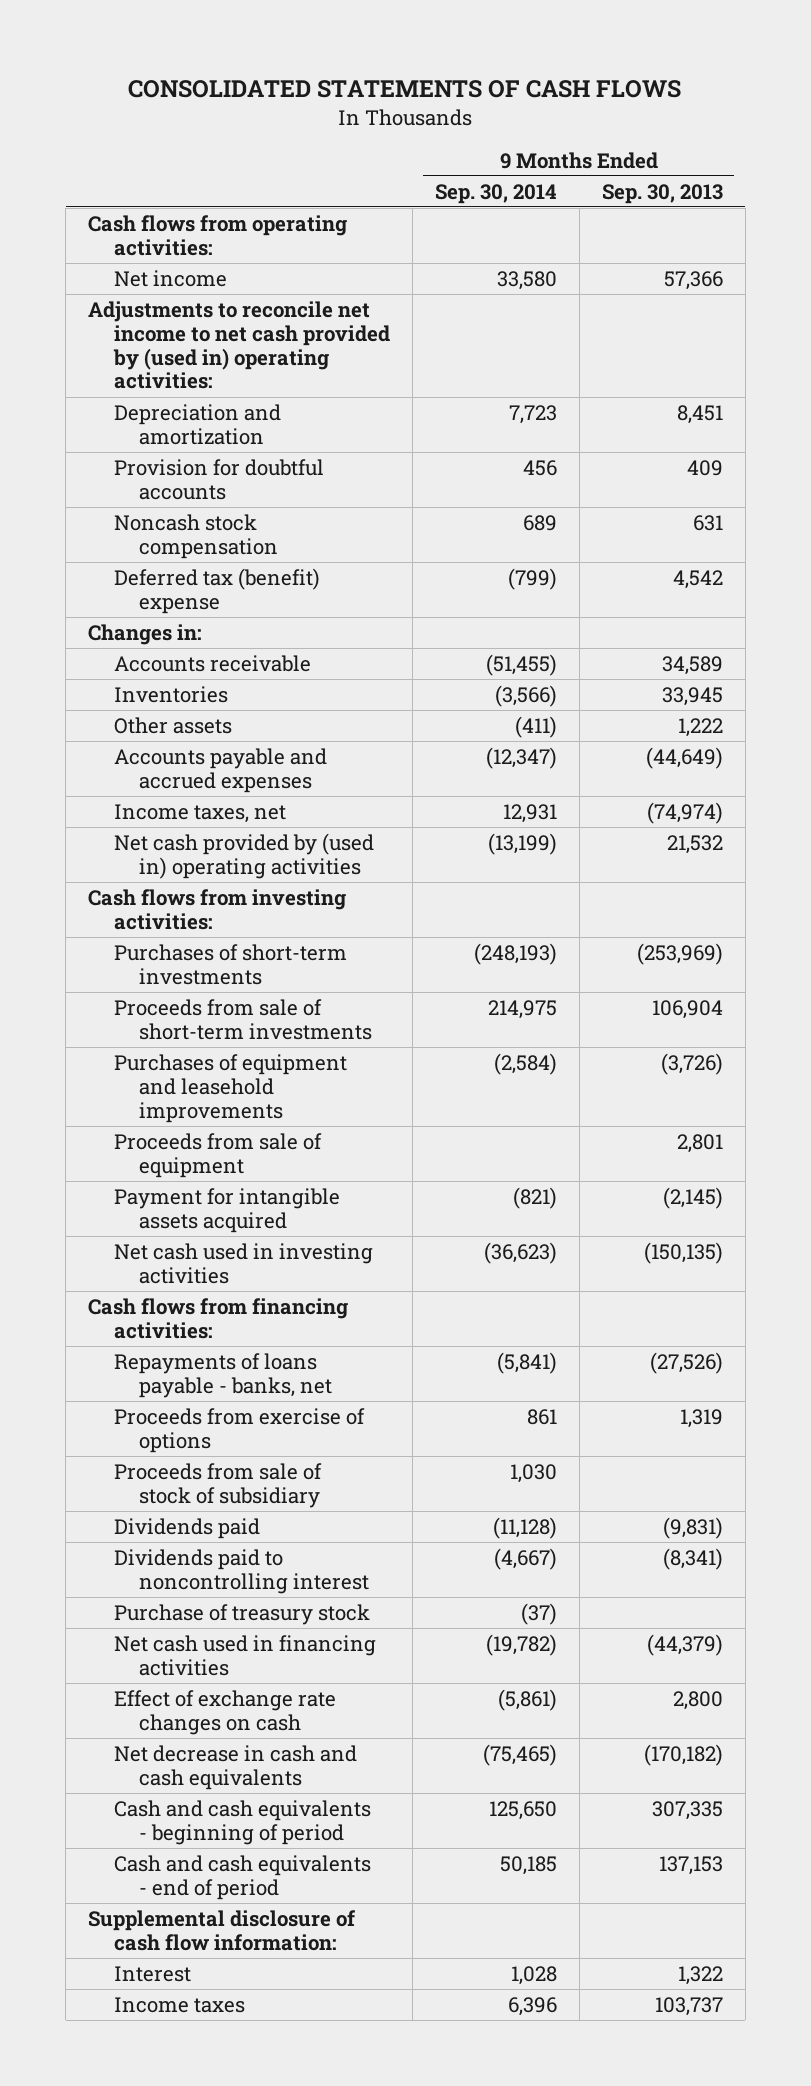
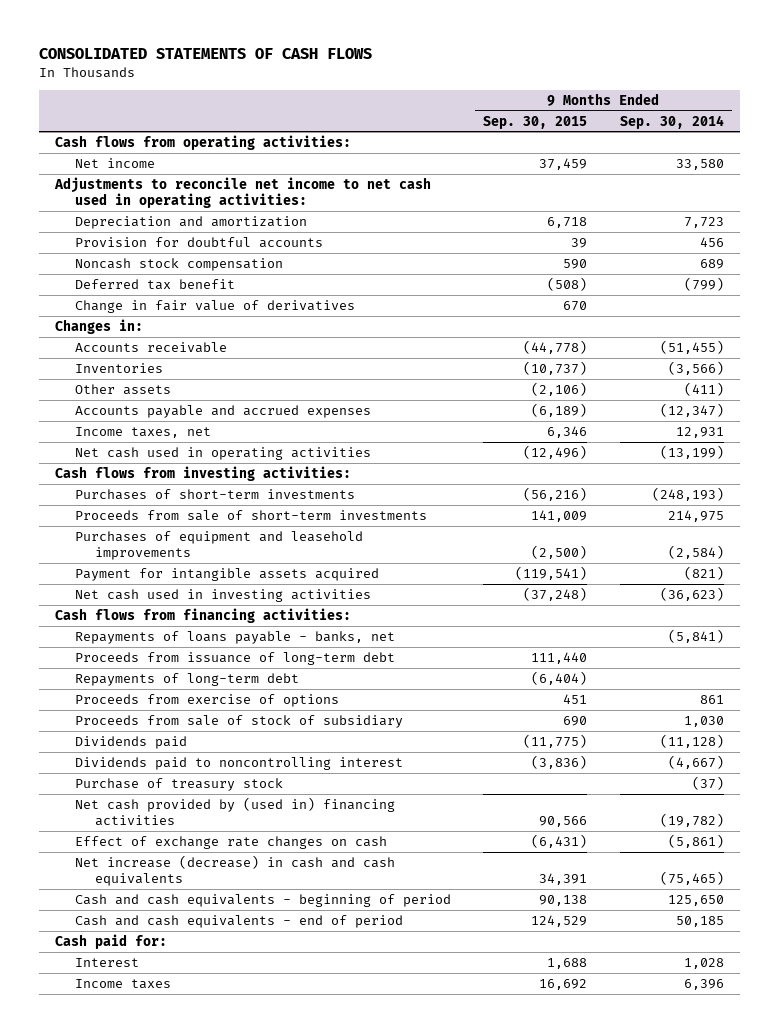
- | 9 Months Ended Sep. 30, 2014 | 9 Months Ended Sep. 30, 2013
+ | 9 Months Ended Sep. 30, 2015 | 9 Months Ended Sep. 30, 2014
- Adjustments to reconcile net income to net cash provided by (used in) operating activities:
+ Adjustments to reconcile net income to net cash used in operating activities:
- Deferred tax (benefit) expense | (799) | 4,542
+ Deferred tax benefit | (508) | (799)
+ Change in fair value of derivatives | 670 |
- Net cash provided by (used in) operating activities | (13,199) | 21,532
+ Net cash used in operating activities | (12,496) | (13,199)
- Proceeds from sale of equipment | | 2,801
+ Proceeds from issuance of long-term debt | 111,440 |
+ Repayments of long-term debt | (6,404) |
- Net cash used in financing activities | (19,782) | (44,379)
+ Net cash provided by (used in) financing activities | 90,566 | (19,782)
- Net decrease in cash and cash equivalents | (75,465) | (170,182)
+ Net increase (decrease) in cash and cash equivalents | 34,391 | (75,465)
- Supplemental disclosure of cash flow information:
+ Cash paid for:

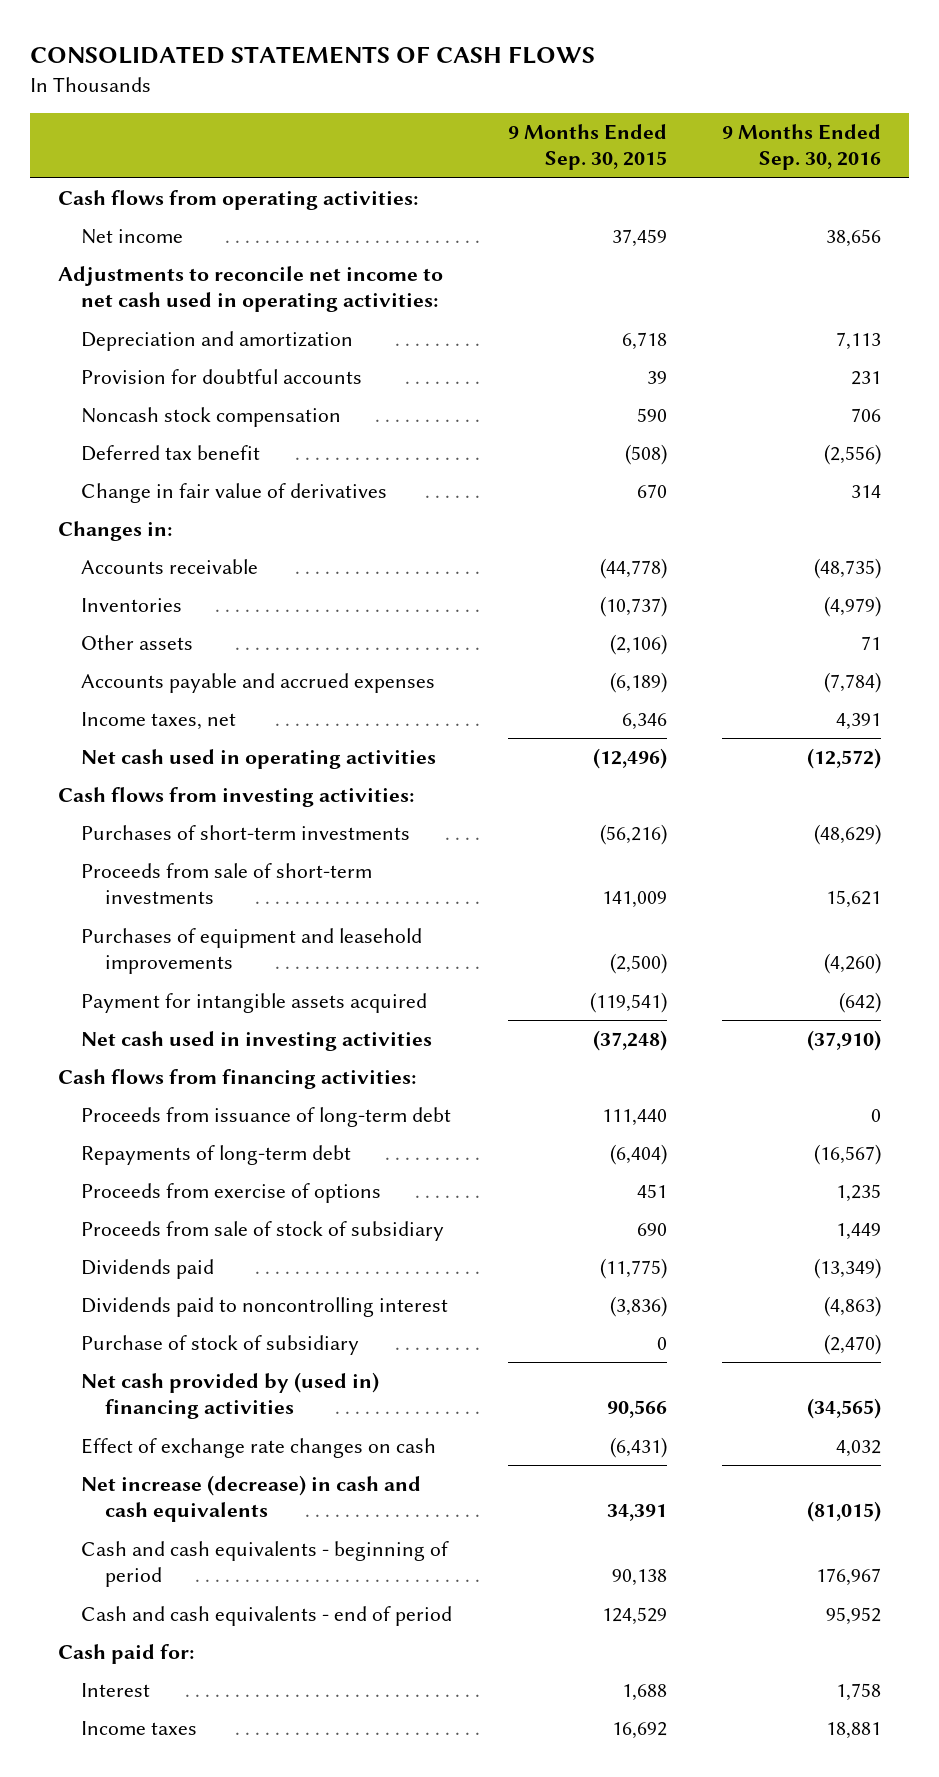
- | 9 Months Ended Sep. 30, 2015 | 9 Months Ended Sep. 30, 2014
+ | 9 Months Ended Sep. 30, 2015 | 9 Months Ended Sep. 30, 2016
- Repayments of loans payable - banks, net | | (5,841)
- Purchase of treasury stock | | (37)
+ Purchase of stock of subsidiary | 0 | (2,470)

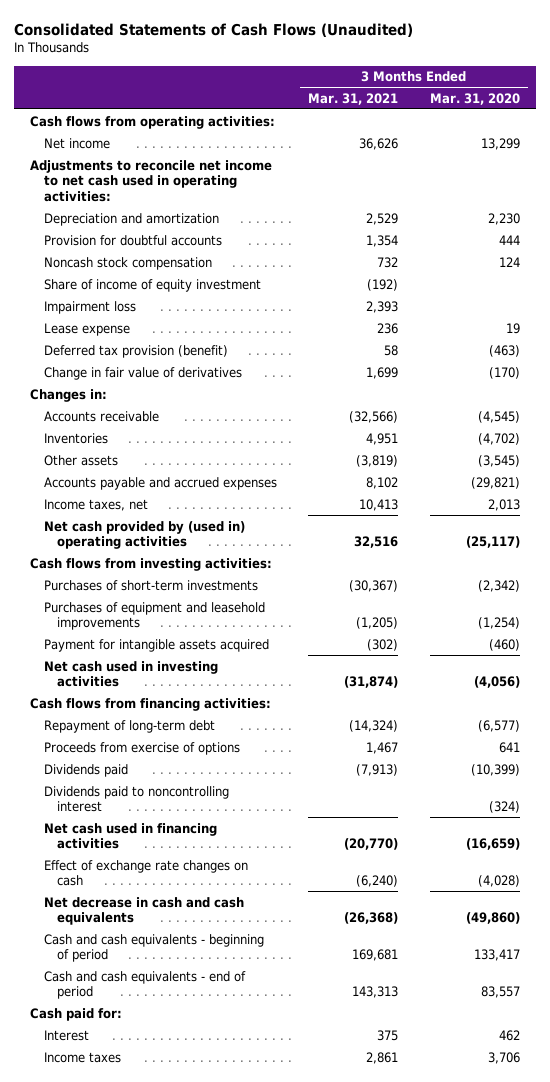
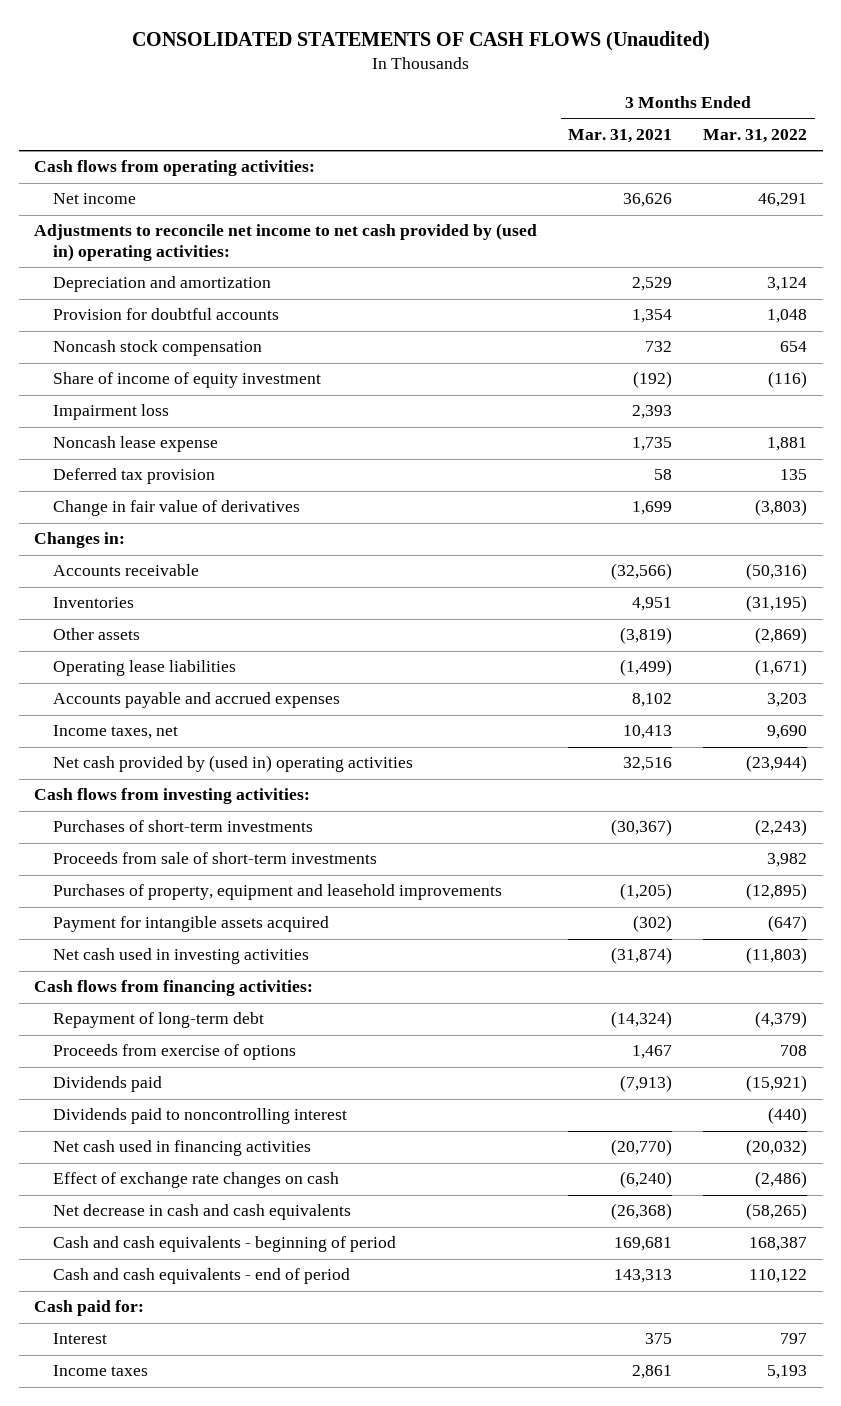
- Consolidated Statements of Cash Flows (Unaudited)
+ CONSOLIDATED STATEMENTS OF CASH FLOWS (Unaudited)
- | 3 Months Ended Mar. 31, 2021 | 3 Months Ended Mar. 31, 2020
+ | 3 Months Ended Mar. 31, 2021 | 3 Months Ended Mar. 31, 2022
- Adjustments to reconcile net income to net cash used in operating activities:
+ Adjustments to reconcile net income to net cash provided by (used in) operating activities:
- Lease expense | 236 | 19
- Deferred tax provision (benefit) | 58 | (463)
+ Noncash lease expense | 1,735 | 1,881
+ Deferred tax provision | 58 | 135
+ Operating lease liabilities | (1,499) | (1,671)
- Purchases of equipment and leasehold improvements | (1,205) | (1,254)
+ Proceeds from sale of short-term investments | | 3,982
+ Purchases of property, equipment and leasehold improvements | (1,205) | (12,895)

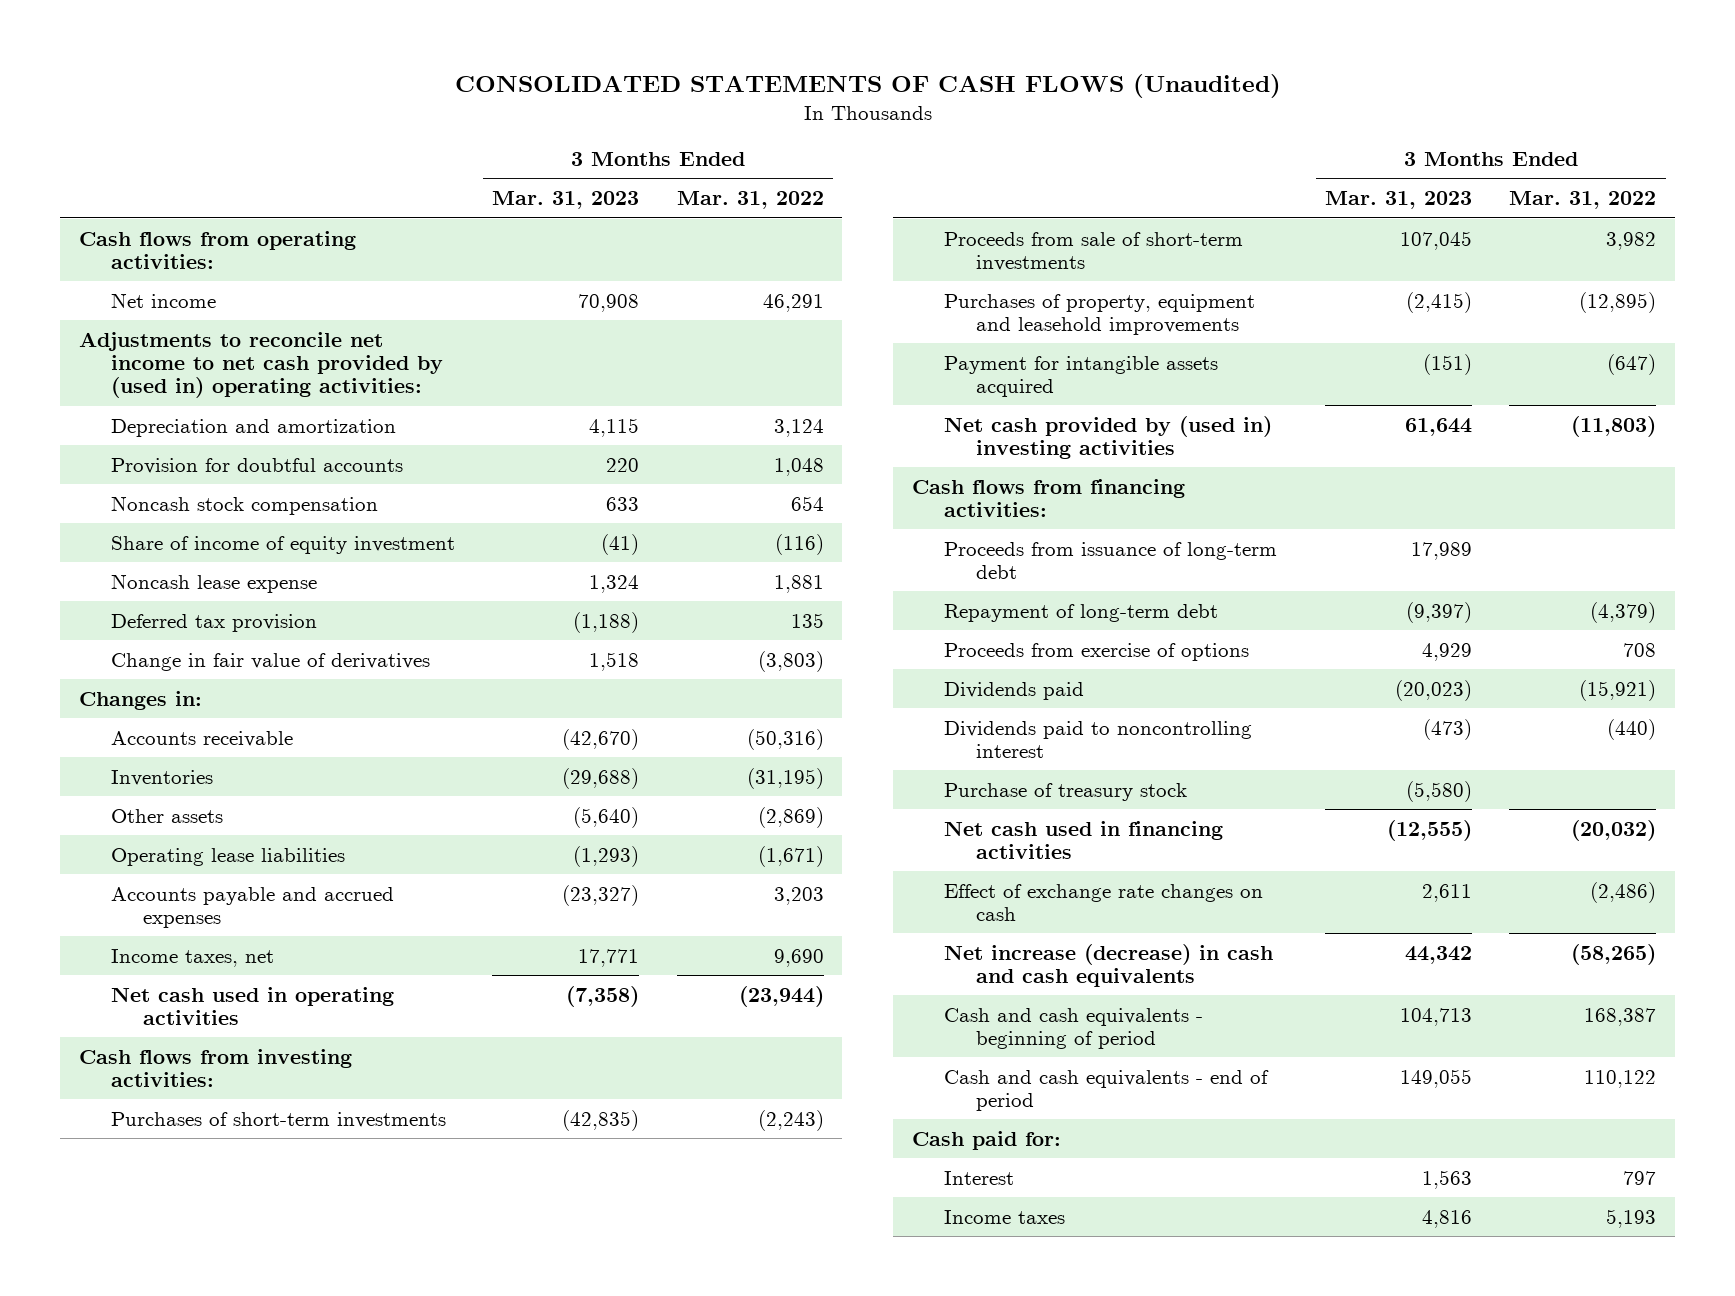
- | 3 Months Ended Mar. 31, 2021 | 3 Months Ended Mar. 31, 2022
+ | 3 Months Ended Mar. 31, 2023 | 3 Months Ended Mar. 31, 2022
- Impairment loss | 2,393 |
- Net cash provided by (used in) operating activities | 32,516 | (23,944)
+ Net cash used in operating activities | (7,358) | (23,944)
- Net cash used in investing activities | (31,874) | (11,803)
+ Net cash provided by (used in) investing activities | 61,644 | (11,803)
+ Proceeds from issuance of long-term debt | 17,989 |
+ Purchase of treasury stock | (5,580) |
- Net decrease in cash and cash equivalents | (26,368) | (58,265)
+ Net increase (decrease) in cash and cash equivalents | 44,342 | (58,265)

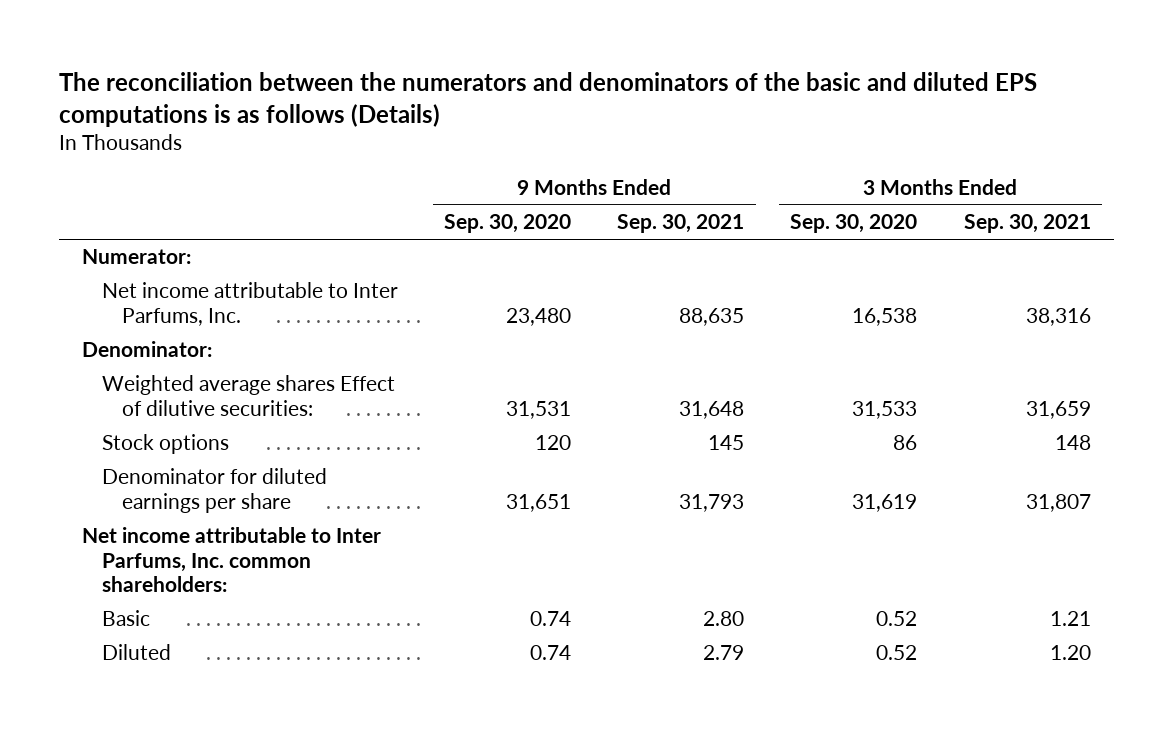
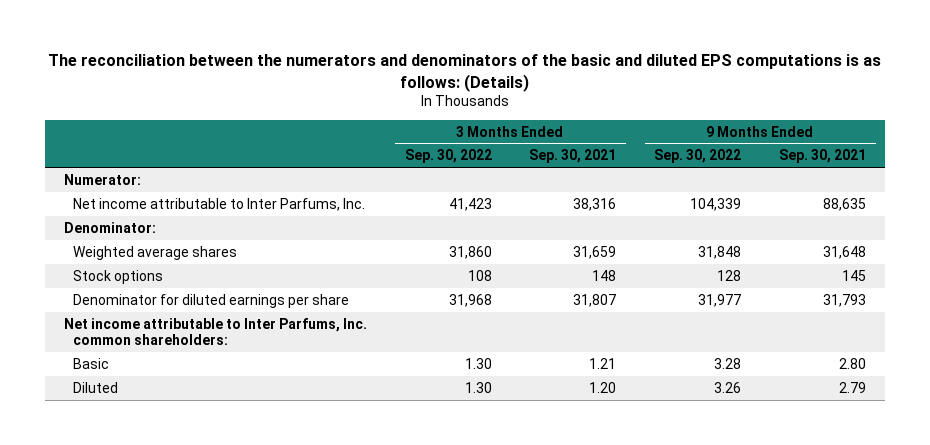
- The reconciliation between the numerators and denominators of the basic and diluted EPS computations is as follows (Details)
+ The reconciliation between the numerators and denominators of the basic and diluted EPS computations is as follows: (Details)
- | 9 Months Ended Sep. 30, 2020 | 9 Months Ended Sep. 30, 2021 | 3 Months Ended Sep. 30, 2020 | 3 Months Ended Sep. 30, 2021
+ | 3 Months Ended Sep. 30, 2022 | 3 Months Ended Sep. 30, 2021 | 9 Months Ended Sep. 30, 2022 | 9 Months Ended Sep. 30, 2021
- Weighted average shares Effect of dilutive securities: | 31,531 | 31,648 | 31,533 | 31,659
+ Weighted average shares | 31,860 | 31,659 | 31,848 | 31,648

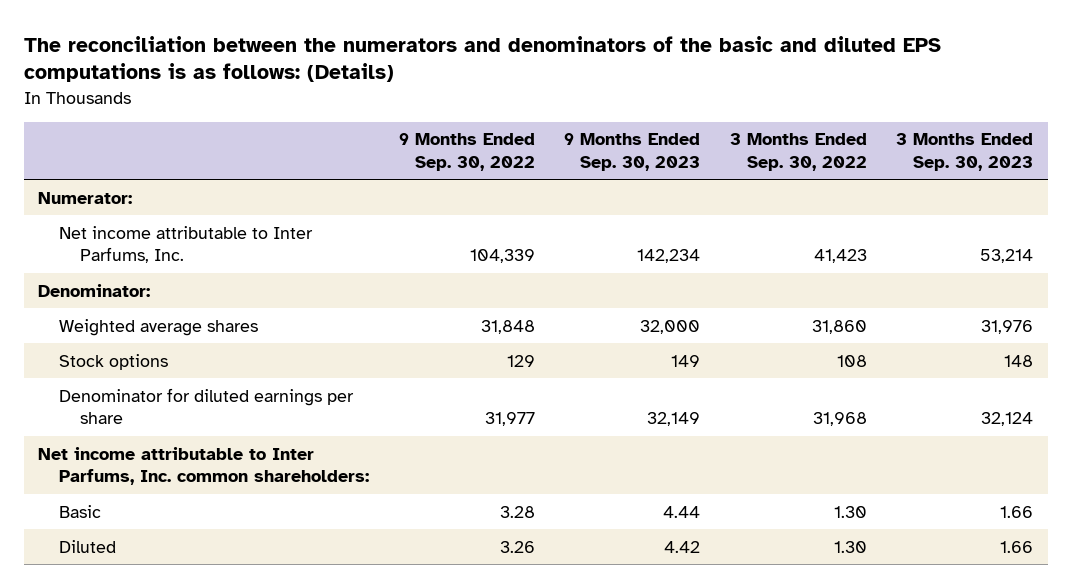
- | 3 Months Ended Sep. 30, 2022 | 3 Months Ended Sep. 30, 2021 | 9 Months Ended Sep. 30, 2022 | 9 Months Ended Sep. 30, 2021
+ | 9 Months Ended Sep. 30, 2022 | 9 Months Ended Sep. 30, 2023 | 3 Months Ended Sep. 30, 2022 | 3 Months Ended Sep. 30, 2023
- Stock options | 108 | 148 | 128 | 145
+ Stock options | 129 | 149 | 108 | 148

